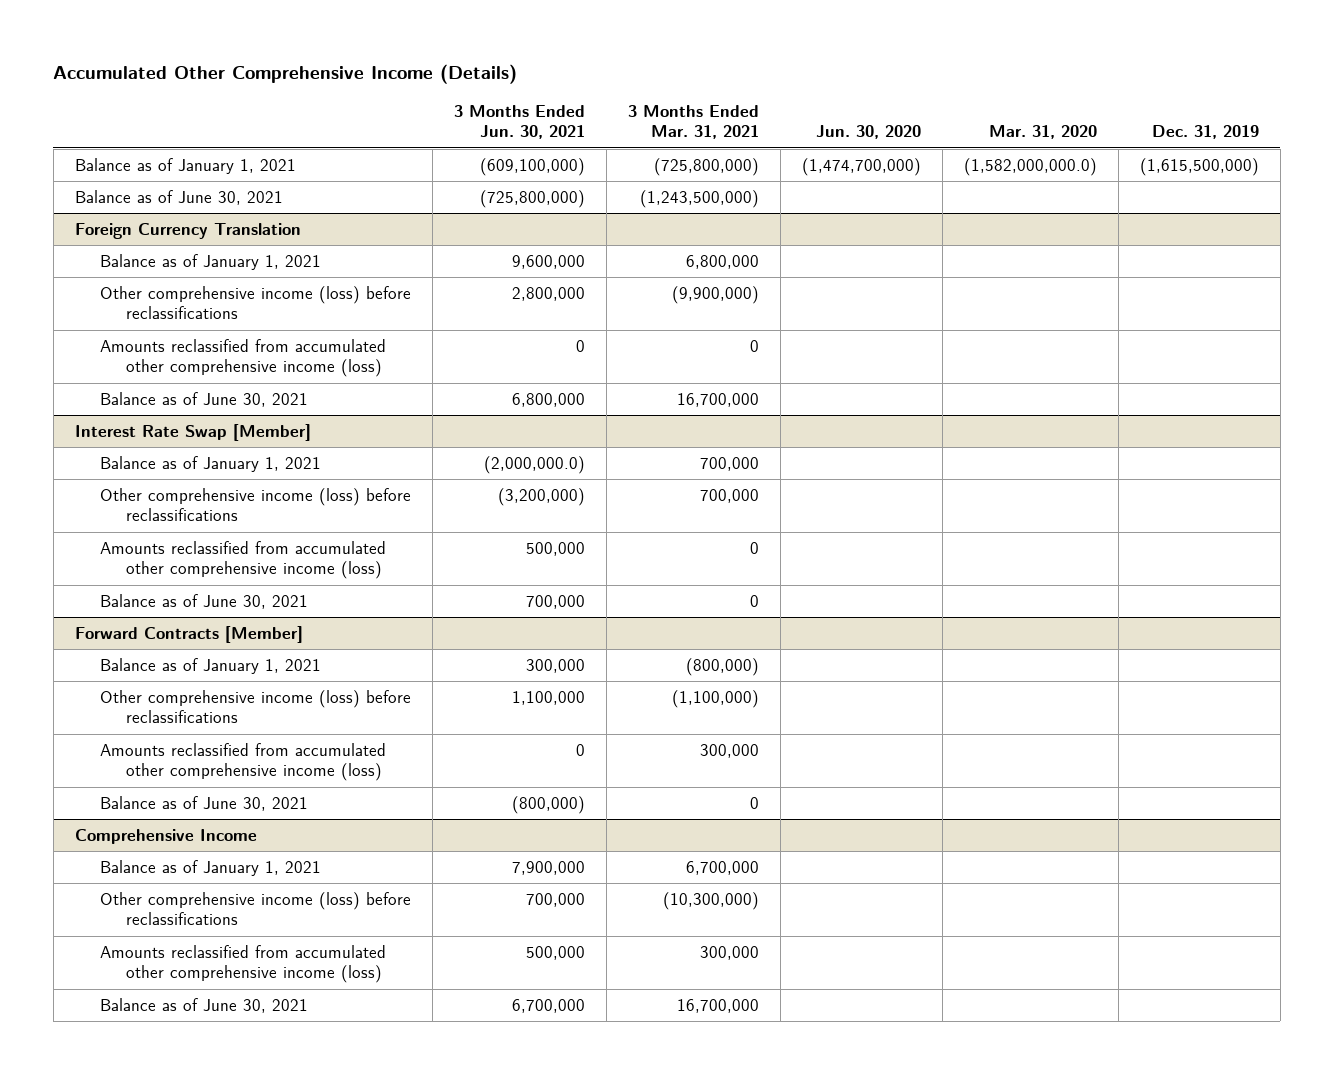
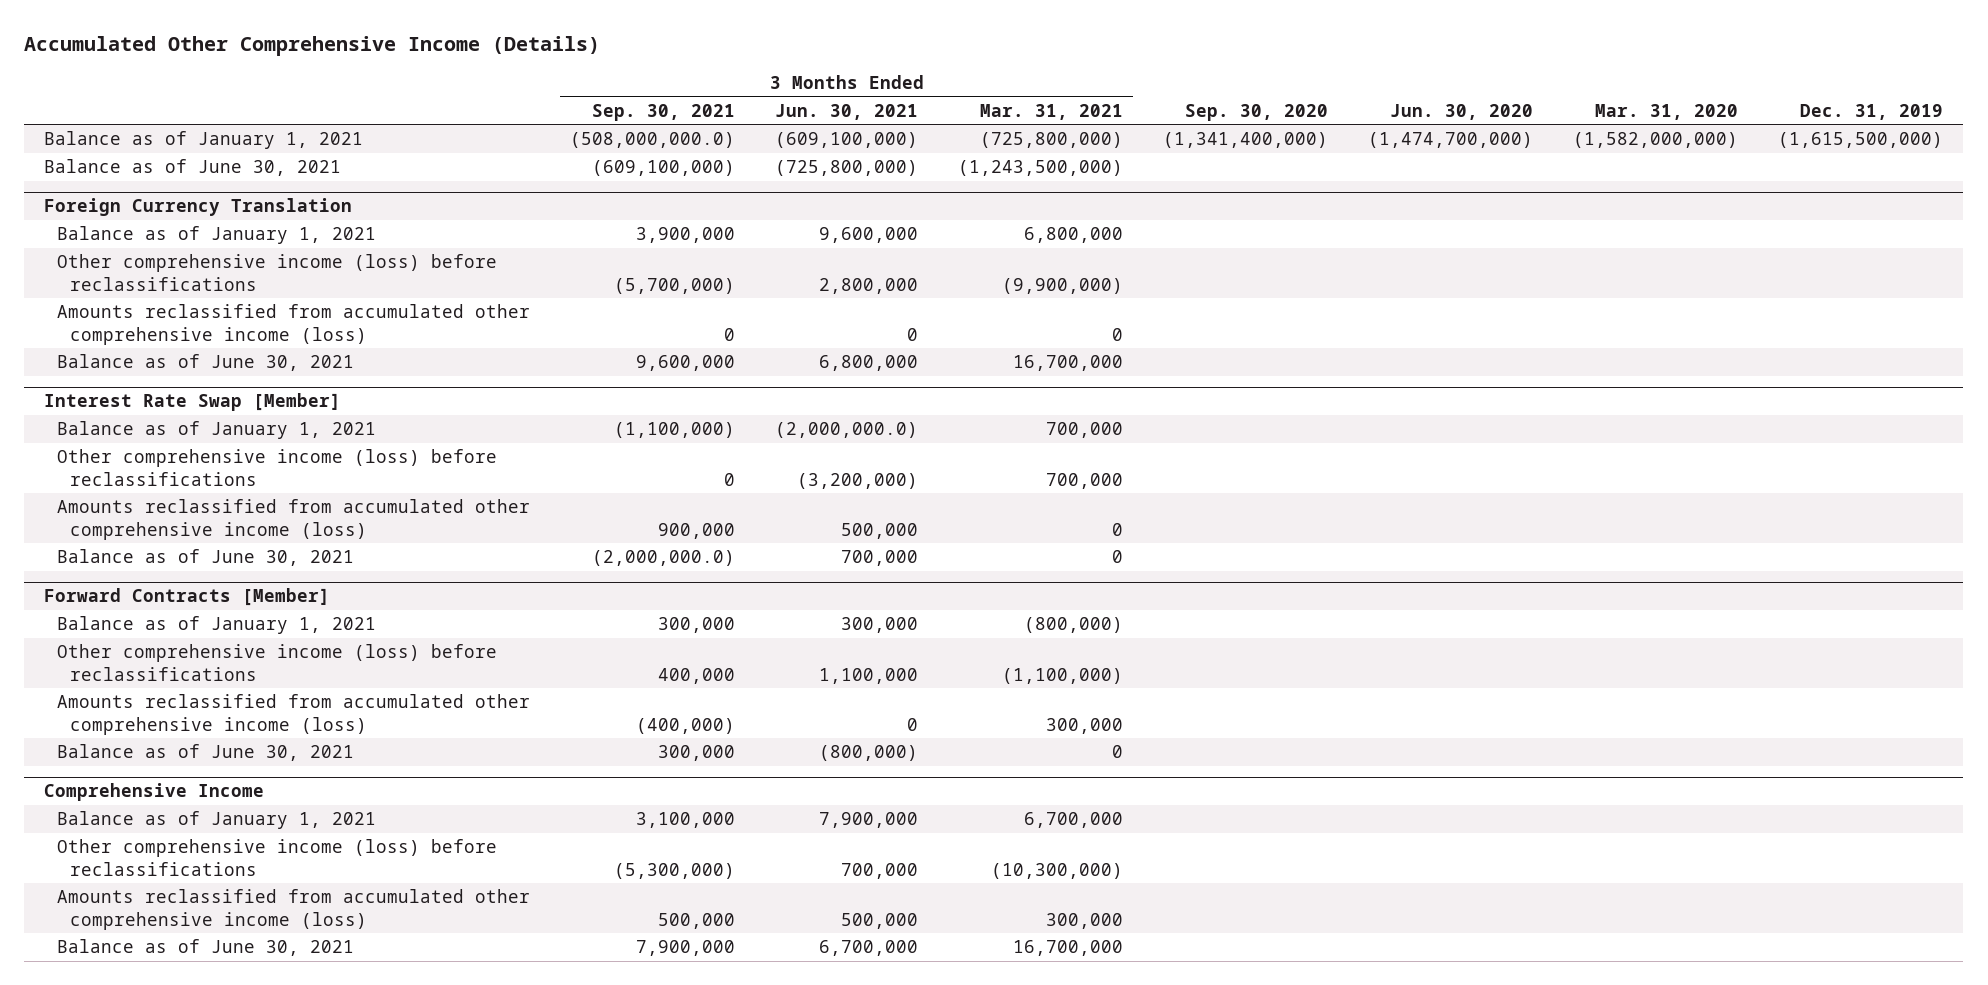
- | 3 Months Ended Jun. 30, 2021 | 3 Months Ended Mar. 31, 2021 | Jun. 30, 2020 | Mar. 31, 2020 | Dec. 31, 2019
+ | 3 Months Ended Sep. 30, 2021 | 3 Months Ended Jun. 30, 2021 | 3 Months Ended Mar. 31, 2021 | Sep. 30, 2020 | Jun. 30, 2020 | Mar. 31, 2020 | Dec. 31, 2019
- Balance as of January 1, 2021 | (609,100,000) | (725,800,000) | (1,474,700,000) | (1,582,000,000.0) | (1,615,500,000)
+ Balance as of January 1, 2021 | (508,000,000.0) | (609,100,000) | (725,800,000) | (1,341,400,000) | (1,474,700,000) | (1,582,000,000) | (1,615,500,000)

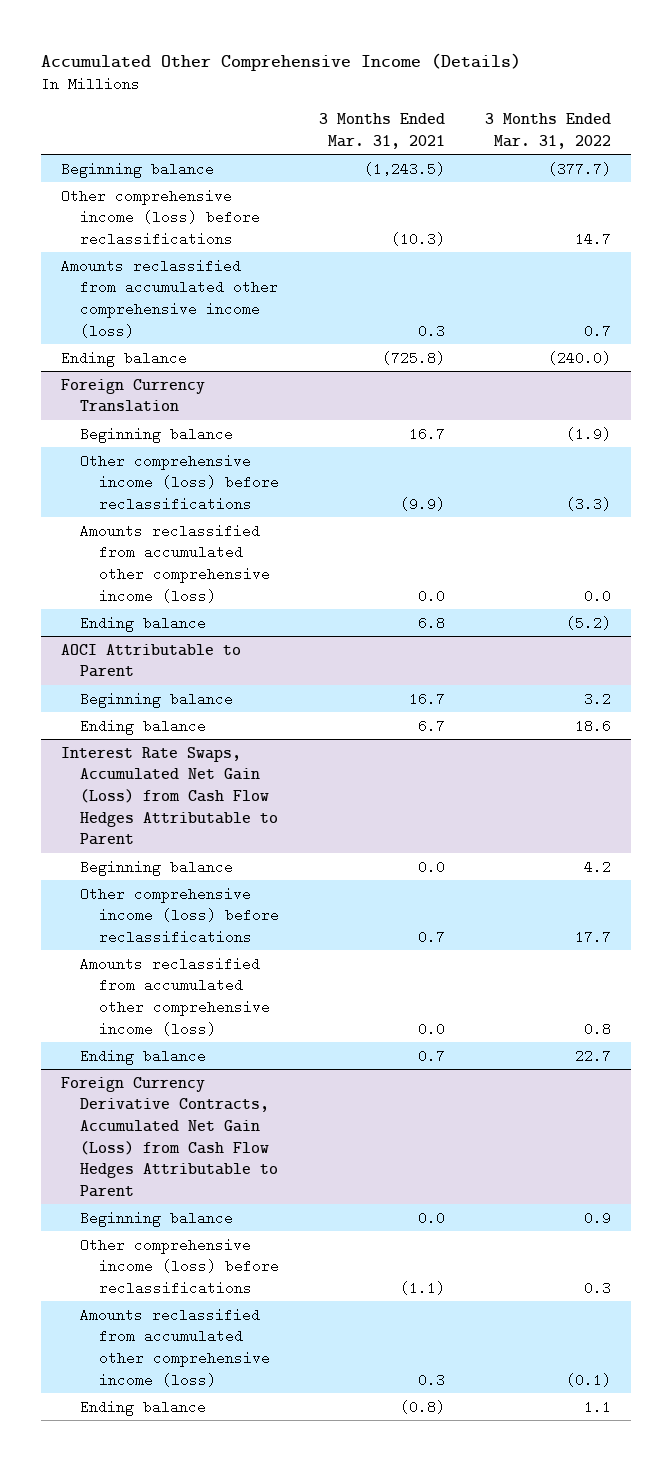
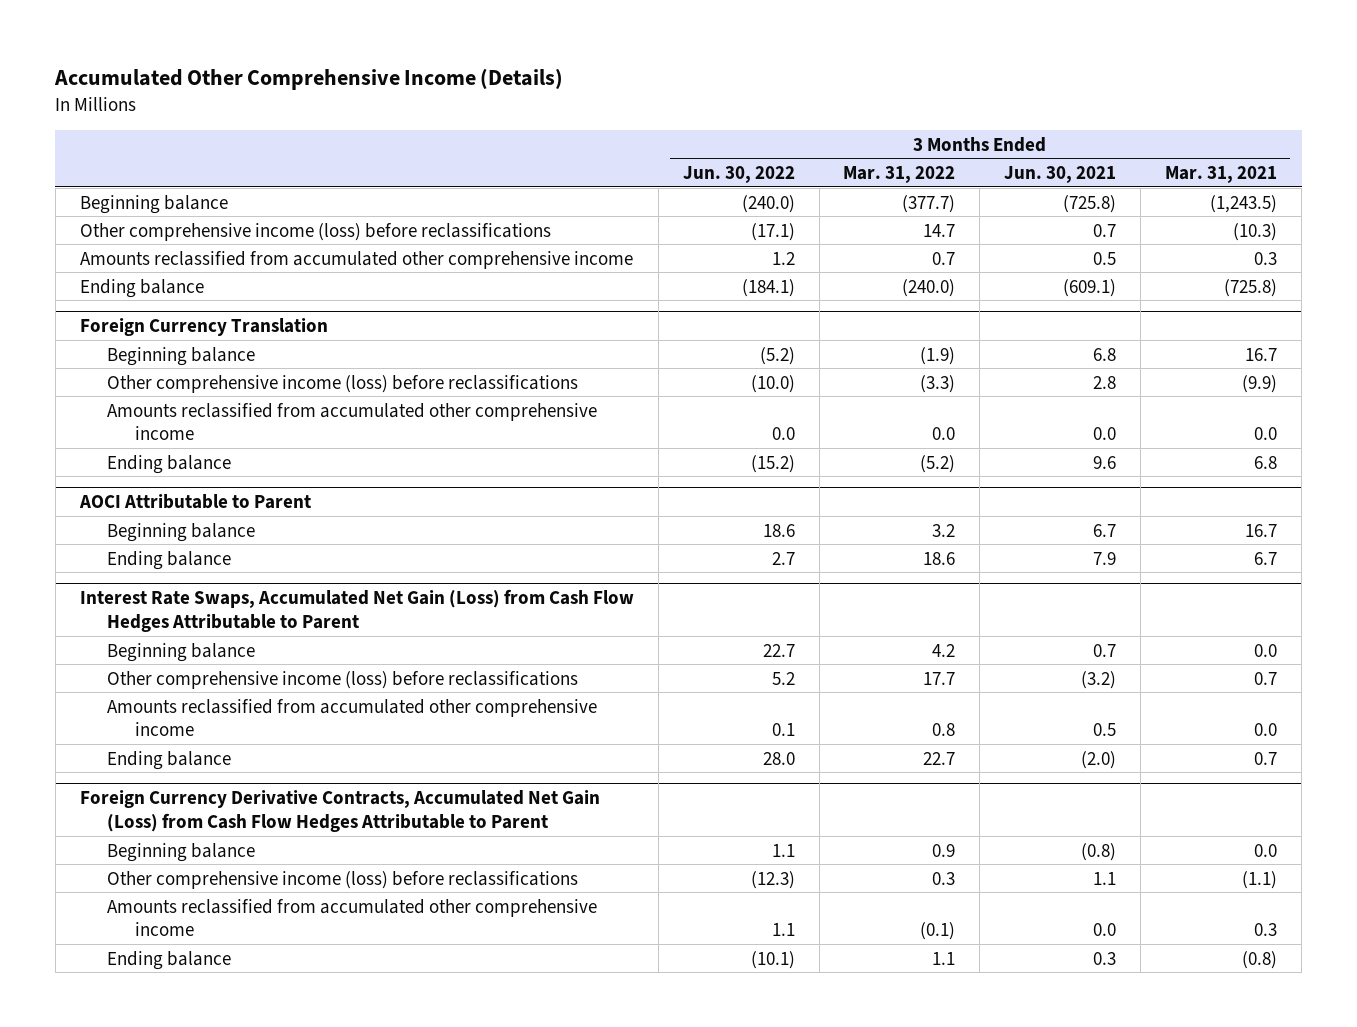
- | 3 Months Ended Mar. 31, 2021 | 3 Months Ended Mar. 31, 2022
+ | 3 Months Ended Jun. 30, 2022 | 3 Months Ended Mar. 31, 2022 | 3 Months Ended Jun. 30, 2021 | 3 Months Ended Mar. 31, 2021
- Amounts reclassified from accumulated other comprehensive income (loss) | 0.3 | 0.7
+ Amounts reclassified from accumulated other comprehensive income | 1.2 | 0.7 | 0.5 | 0.3
@ Foreign Currency Translation
- Amounts reclassified from accumulated other comprehensive income (loss) | 0.0 | 0.0
+ Amounts reclassified from accumulated other comprehensive income | 0.0 | 0.0 | 0.0 | 0.0
@ Interest Rate Swaps, Accumulated Net Gain (Loss) from Cash Flow Hedges Attributable to Parent
- Amounts reclassified from accumulated other comprehensive income (loss) | 0.0 | 0.8
+ Amounts reclassified from accumulated other comprehensive income | 0.1 | 0.8 | 0.5 | 0.0
@ Foreign Currency Derivative Contracts, Accumulated Net Gain (Loss) from Cash Flow Hedges Attributable to Parent
- Amounts reclassified from accumulated other comprehensive income (loss) | 0.3 | (0.1)
+ Amounts reclassified from accumulated other comprehensive income | 1.1 | (0.1) | 0.0 | 0.3

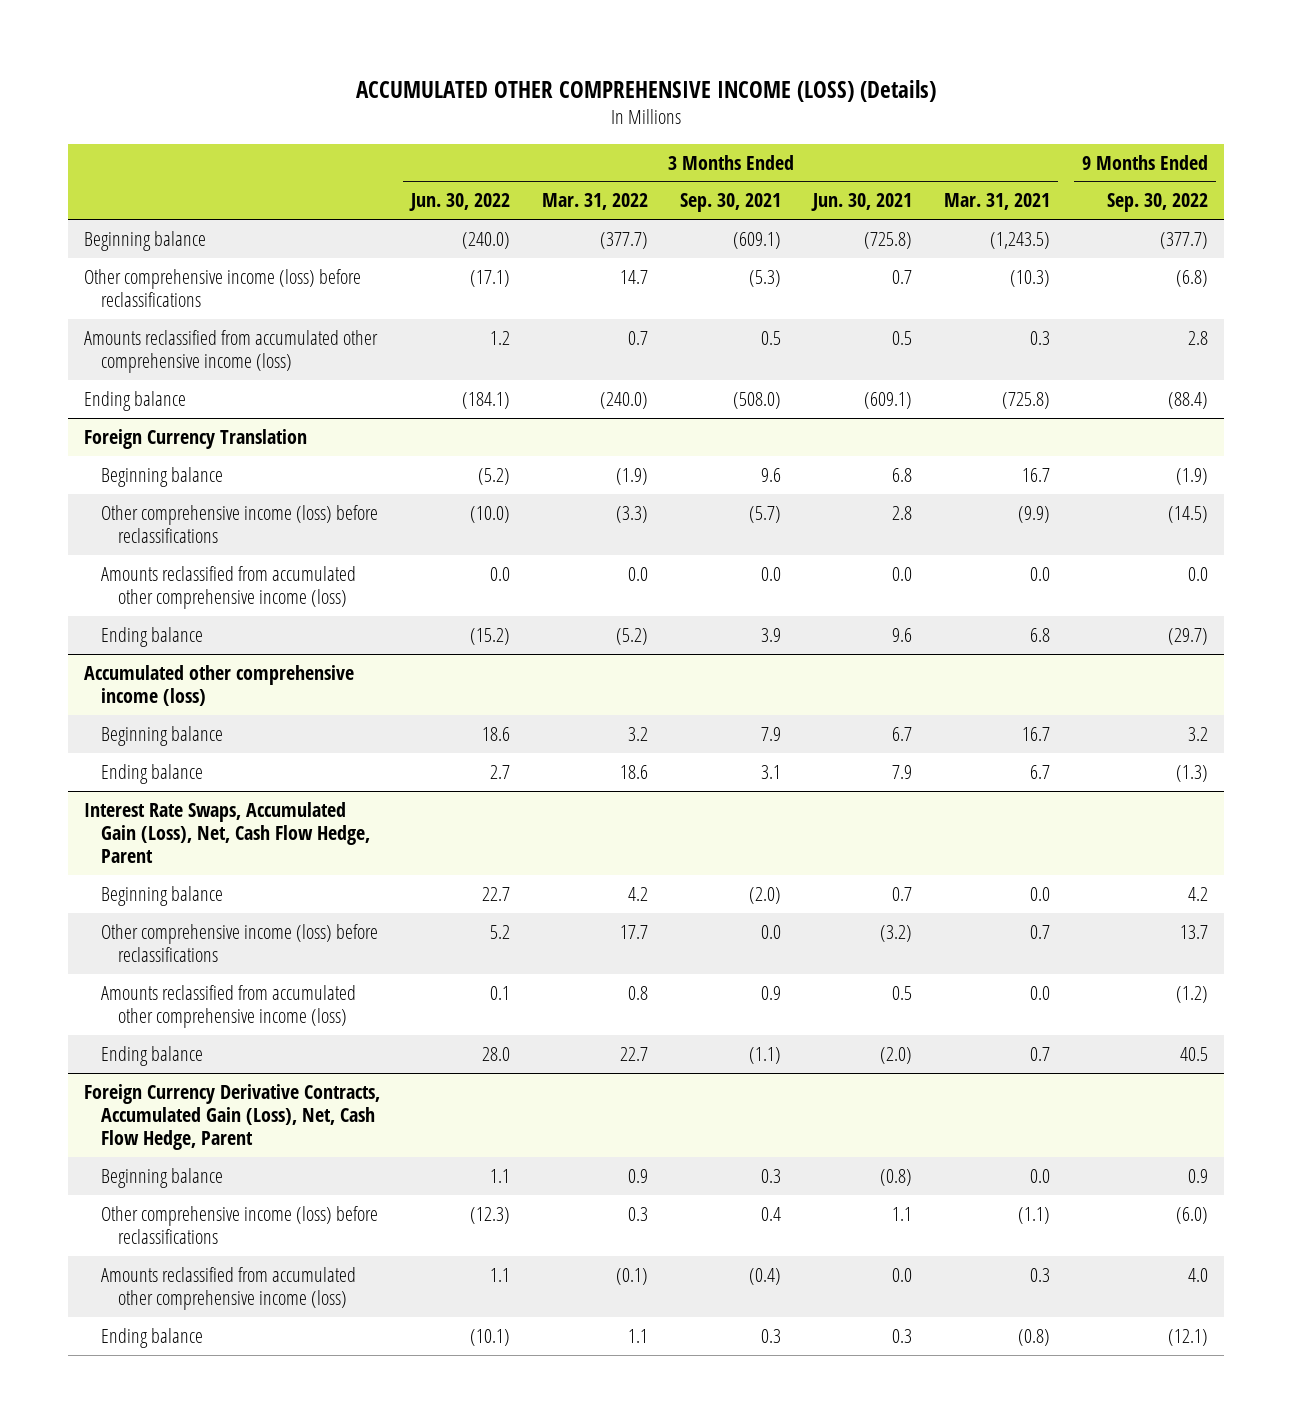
- Accumulated Other Comprehensive Income (Details)
+ ACCUMULATED OTHER COMPREHENSIVE INCOME (LOSS) (Details)
- | 3 Months Ended Jun. 30, 2022 | 3 Months Ended Mar. 31, 2022 | 3 Months Ended Jun. 30, 2021 | 3 Months Ended Mar. 31, 2021
+ | 3 Months Ended Jun. 30, 2022 | 3 Months Ended Mar. 31, 2022 | 3 Months Ended Sep. 30, 2021 | 3 Months Ended Jun. 30, 2021 | 3 Months Ended Mar. 31, 2021 | 9 Months Ended Sep. 30, 2022
- Amounts reclassified from accumulated other comprehensive income | 1.2 | 0.7 | 0.5 | 0.3
+ Amounts reclassified from accumulated other comprehensive income (loss) | 1.2 | 0.7 | 0.5 | 0.5 | 0.3 | 2.8
@ Foreign Currency Translation
- Amounts reclassified from accumulated other comprehensive income | 0.0 | 0.0 | 0.0 | 0.0
+ Amounts reclassified from accumulated other comprehensive income (loss) | 0.0 | 0.0 | 0.0 | 0.0 | 0.0 | 0.0
- AOCI Attributable to Parent
+ Accumulated other comprehensive income (loss)
- Interest Rate Swaps, Accumulated Net Gain (Loss) from Cash Flow Hedges Attributable to Parent
+ Interest Rate Swaps, Accumulated Gain (Loss), Net, Cash Flow Hedge, Parent
- Amounts reclassified from accumulated other comprehensive income | 0.1 | 0.8 | 0.5 | 0.0
+ Amounts reclassified from accumulated other comprehensive income (loss) | 0.1 | 0.8 | 0.9 | 0.5 | 0.0 | (1.2)
- Foreign Currency Derivative Contracts, Accumulated Net Gain (Loss) from Cash Flow Hedges Attributable to Parent
+ Foreign Currency Derivative Contracts, Accumulated Gain (Loss), Net, Cash Flow Hedge, Parent
- Amounts reclassified from accumulated other comprehensive income | 1.1 | (0.1) | 0.0 | 0.3
+ Amounts reclassified from accumulated other comprehensive income (loss) | 1.1 | (0.1) | (0.4) | 0.0 | 0.3 | 4.0

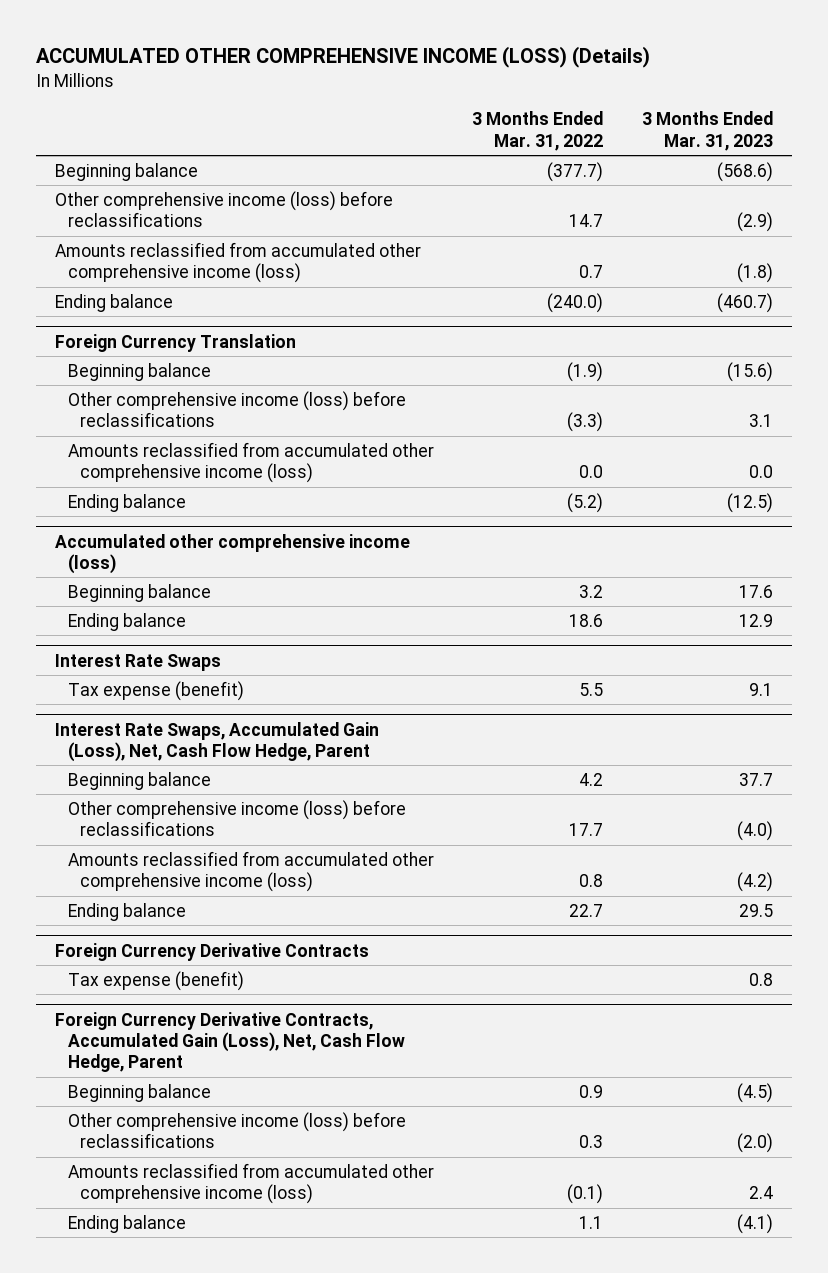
- | 3 Months Ended Jun. 30, 2022 | 3 Months Ended Mar. 31, 2022 | 3 Months Ended Sep. 30, 2021 | 3 Months Ended Jun. 30, 2021 | 3 Months Ended Mar. 31, 2021 | 9 Months Ended Sep. 30, 2022
+ | 3 Months Ended Mar. 31, 2022 | 3 Months Ended Mar. 31, 2023
+ Interest Rate Swaps
+ Tax expense (benefit) | 5.5 | 9.1
+ Foreign Currency Derivative Contracts
+ Tax expense (benefit) | | 0.8

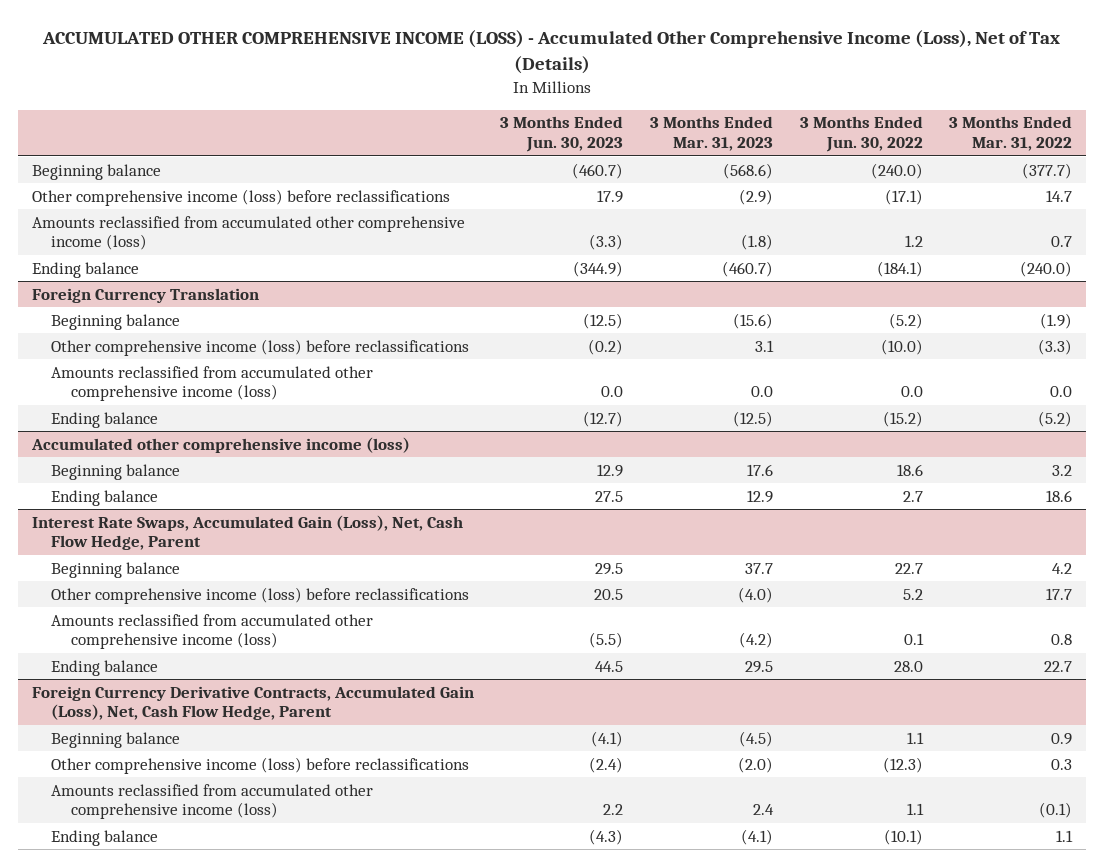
- ACCUMULATED OTHER COMPREHENSIVE INCOME (LOSS) (Details)
+ ACCUMULATED OTHER COMPREHENSIVE INCOME (LOSS) - Accumulated Other Comprehensive Income (Loss), Net of Tax (Details)
- | 3 Months Ended Mar. 31, 2022 | 3 Months Ended Mar. 31, 2023
+ | 3 Months Ended Jun. 30, 2023 | 3 Months Ended Mar. 31, 2023 | 3 Months Ended Jun. 30, 2022 | 3 Months Ended Mar. 31, 2022
- Interest Rate Swaps
- Tax expense (benefit) | 5.5 | 9.1
- Foreign Currency Derivative Contracts
- Tax expense (benefit) | | 0.8

